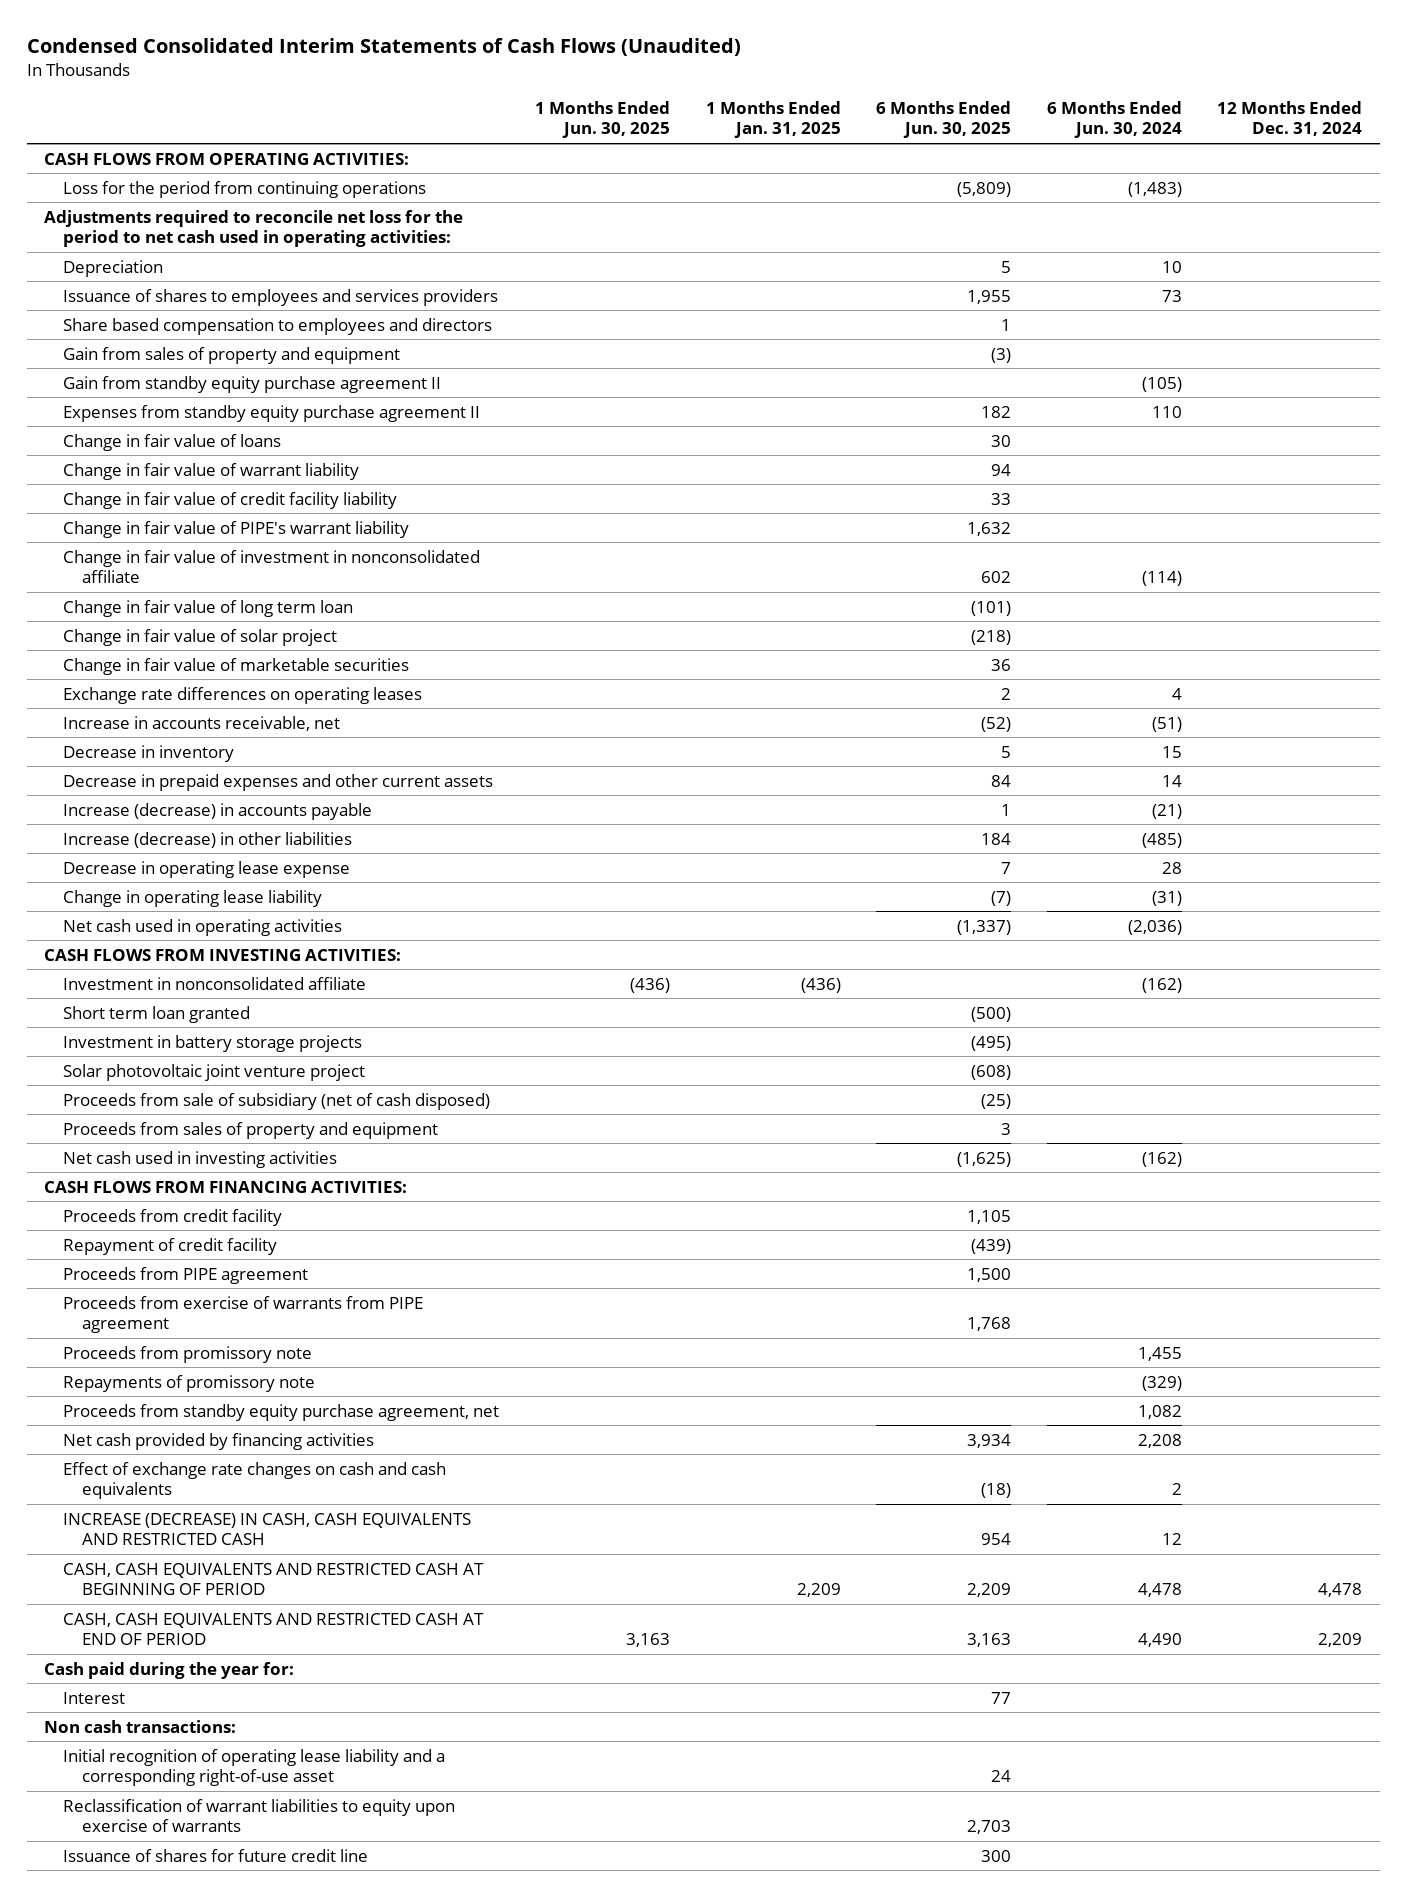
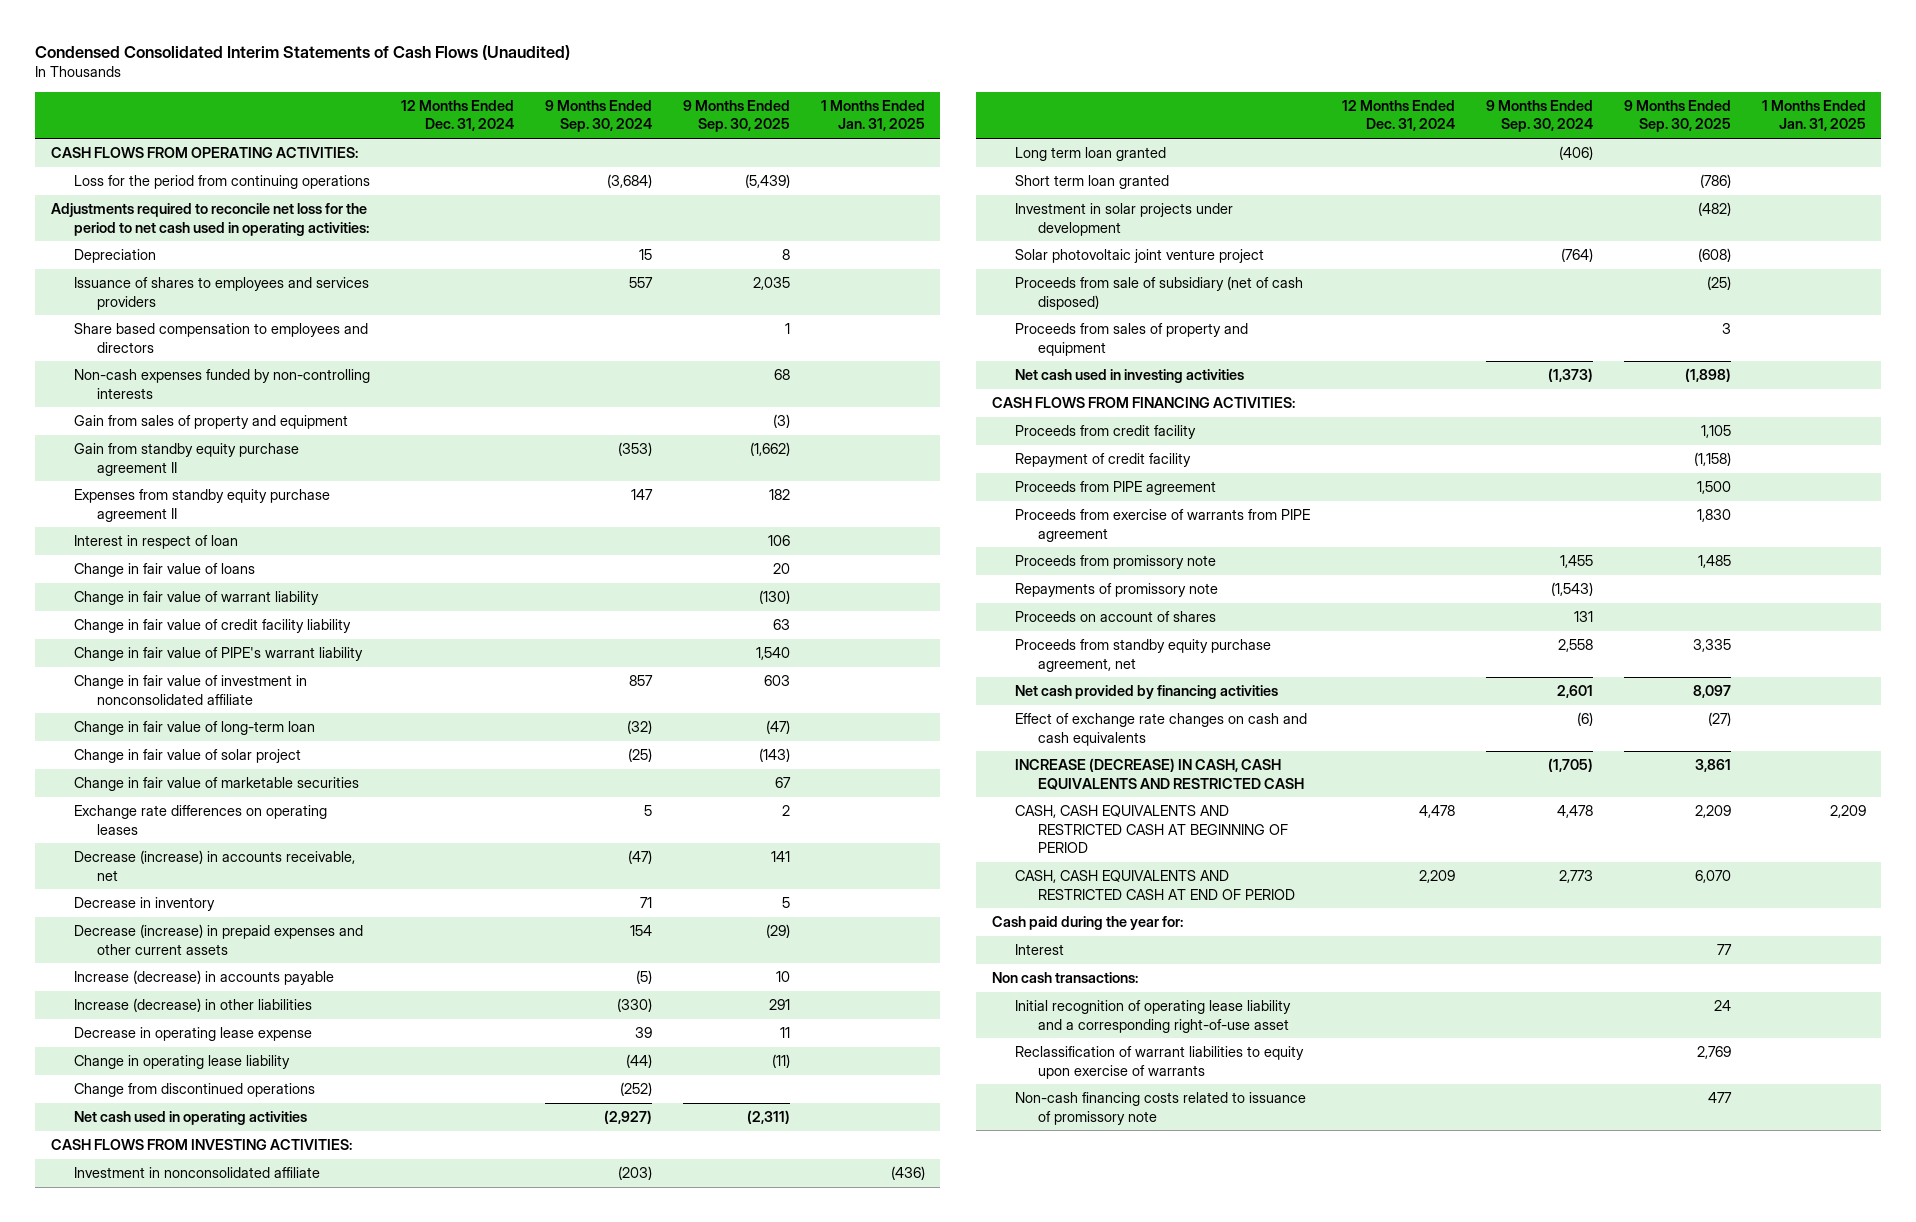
- | 1 Months Ended Jun. 30, 2025 | 1 Months Ended Jan. 31, 2025 | 6 Months Ended Jun. 30, 2025 | 6 Months Ended Jun. 30, 2024 | 12 Months Ended Dec. 31, 2024
+ | 12 Months Ended Dec. 31, 2024 | 9 Months Ended Sep. 30, 2024 | 9 Months Ended Sep. 30, 2025 | 1 Months Ended Jan. 31, 2025
+ Non-cash expenses funded by non-controlling interests | | | 68 |
+ Interest in respect of loan | | | 106 |
- Change in fair value of long term loan | | | (101) | |
+ Change in fair value of long-term loan | | (32) | (47) |
- Increase in accounts receivable, net | | | (52) | (51) |
+ Decrease (increase) in accounts receivable, net | | (47) | 141 |
- Decrease in prepaid expenses and other current assets | | | 84 | 14 |
+ Decrease (increase) in prepaid expenses and other current assets | | 154 | (29) |
+ Change from discontinued operations | | (252) | |
+ Long term loan granted | | (406) | |
- Investment in battery storage projects | | | (495) | |
+ Investment in solar projects under development | | | (482) |
+ Proceeds on account of shares | | 131 | |
- Issuance of shares for future credit line | | | 300 | |
+ Non-cash financing costs related to issuance of promissory note | | | 477 |

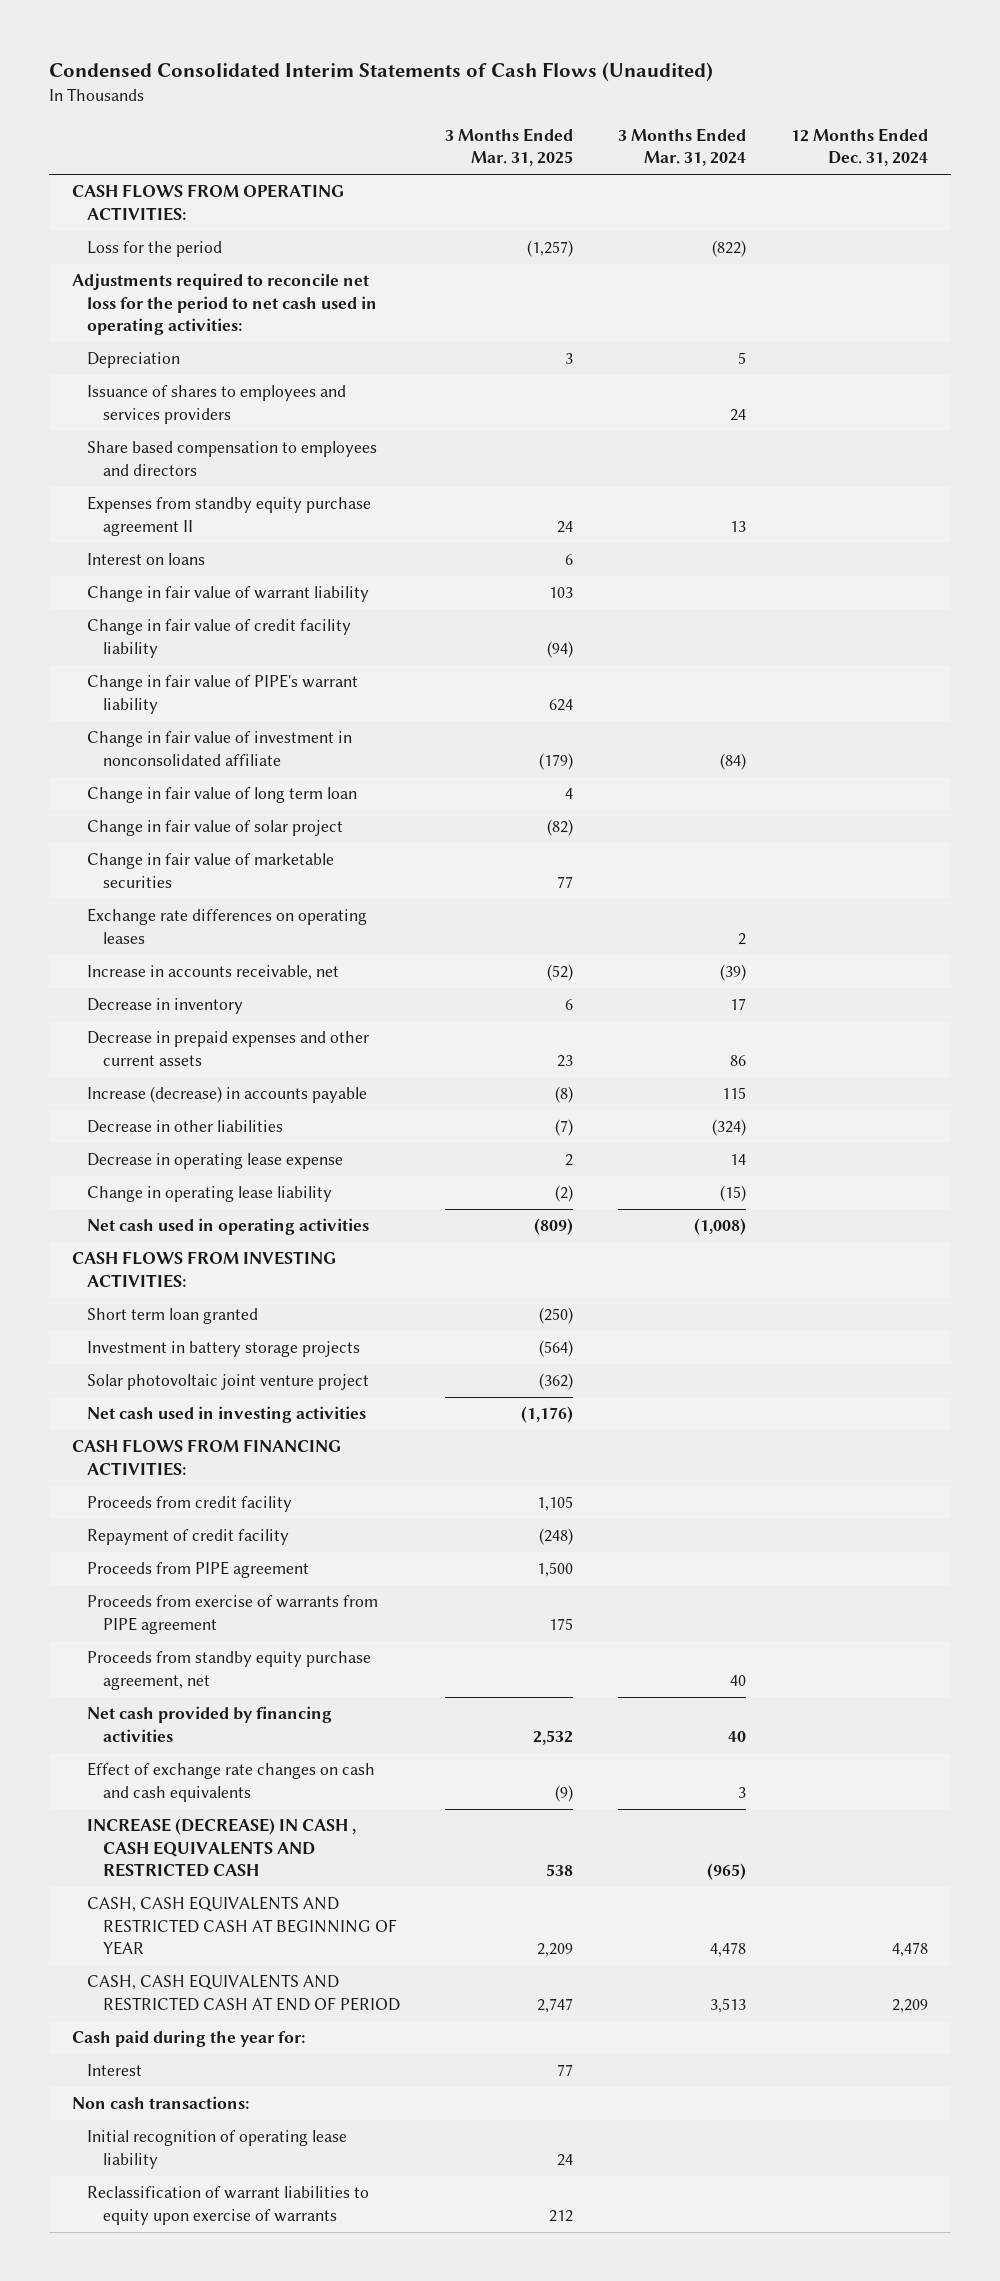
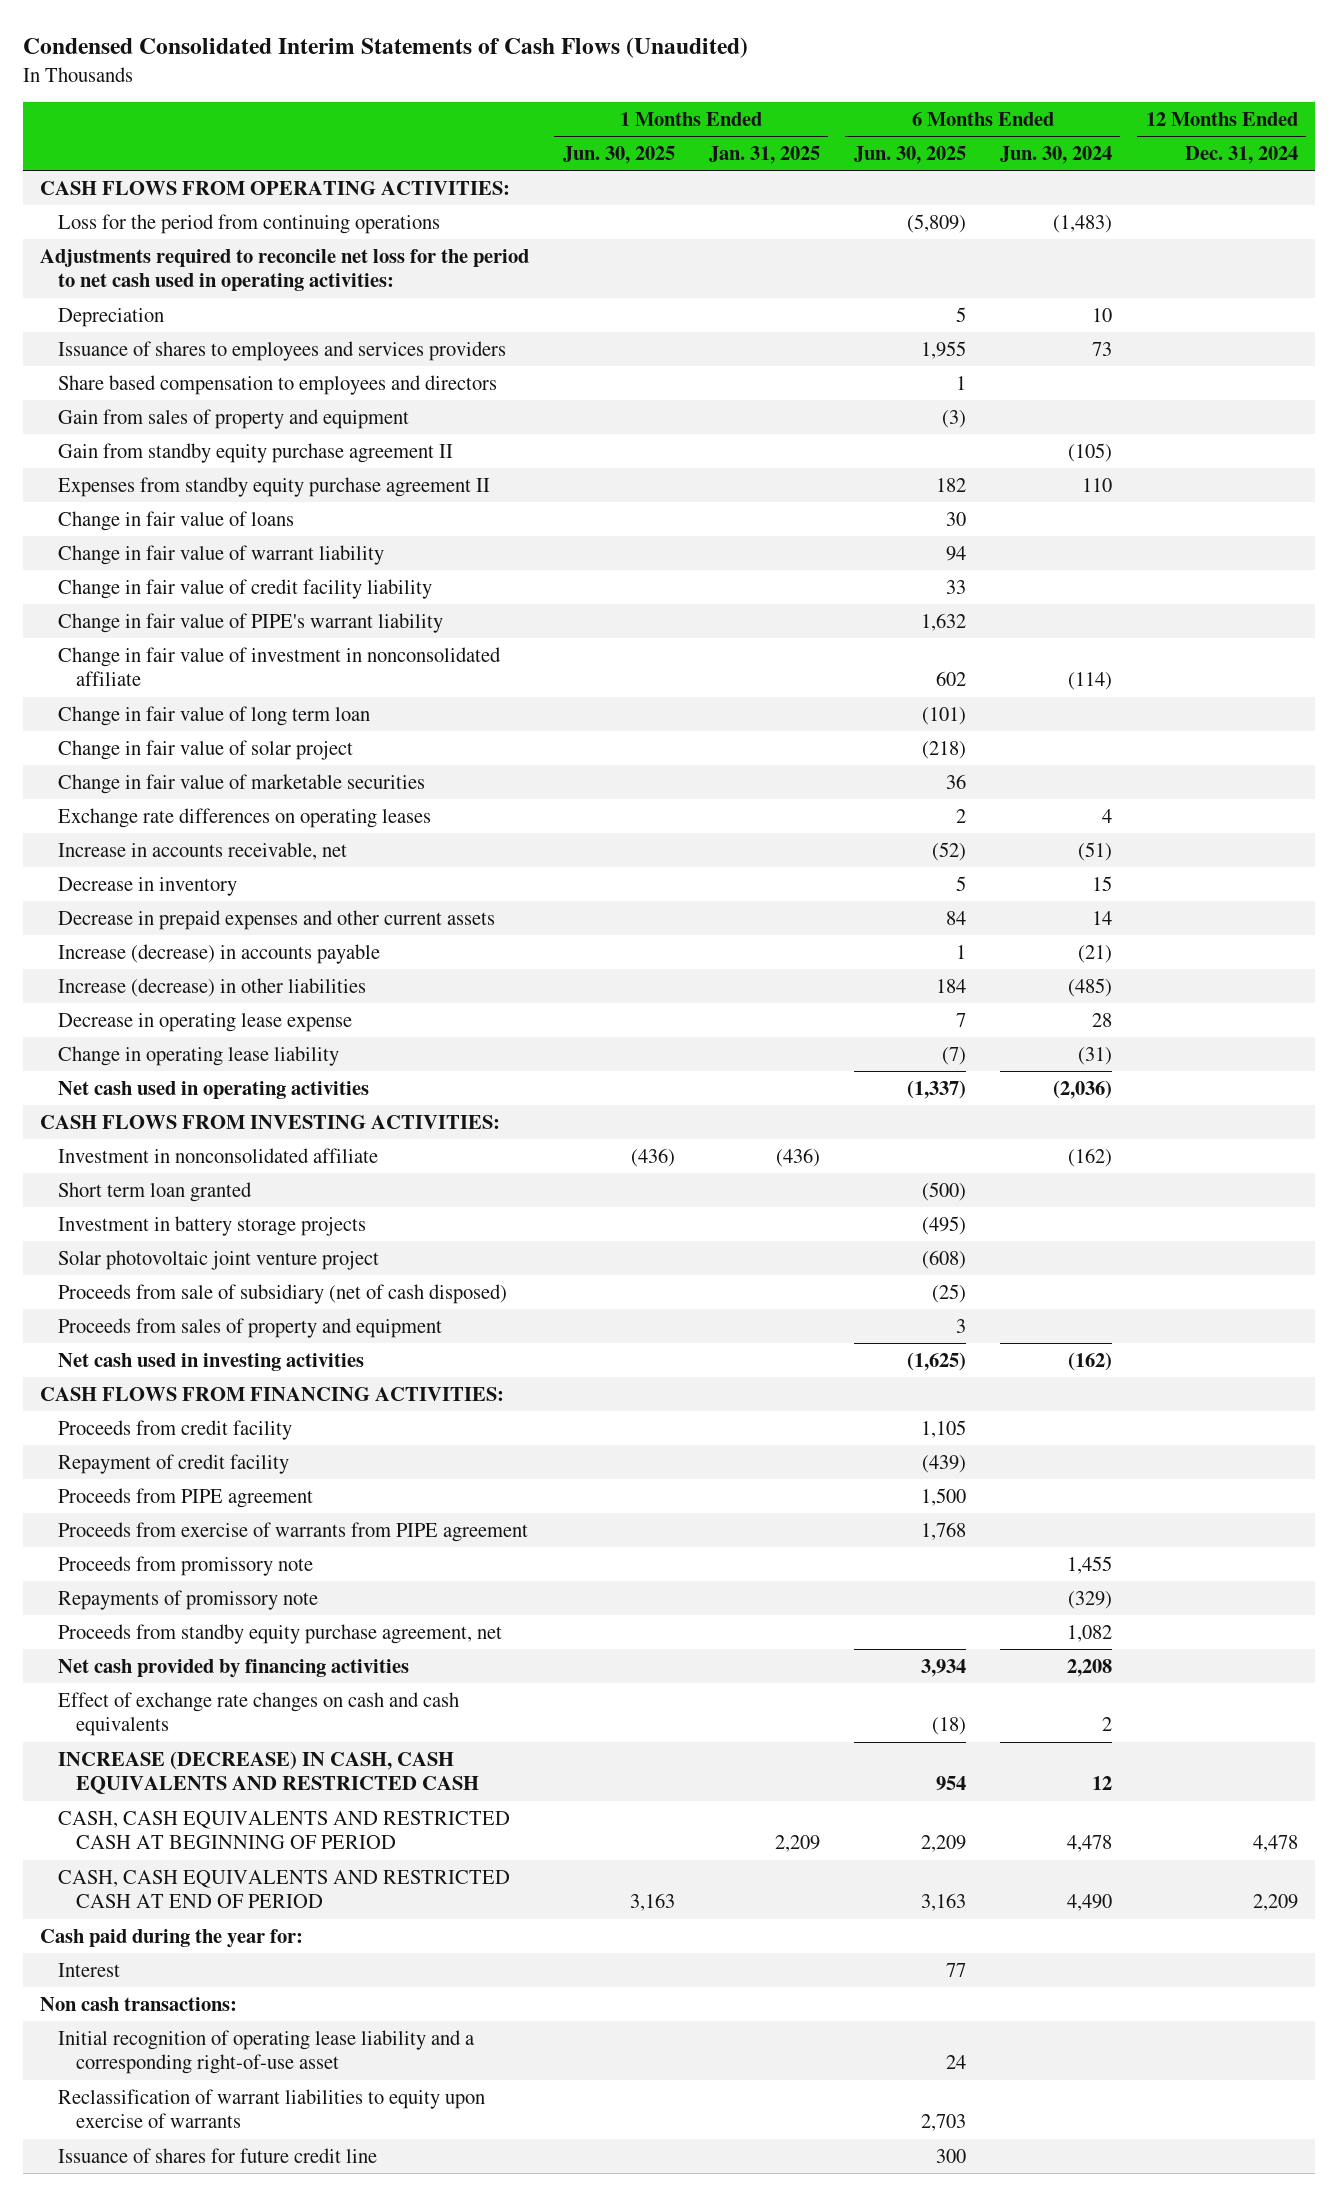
- | 3 Months Ended Mar. 31, 2025 | 3 Months Ended Mar. 31, 2024 | 12 Months Ended Dec. 31, 2024
+ | 1 Months Ended Jun. 30, 2025 | 1 Months Ended Jan. 31, 2025 | 6 Months Ended Jun. 30, 2025 | 6 Months Ended Jun. 30, 2024 | 12 Months Ended Dec. 31, 2024
- Loss for the period | (1,257) | (822) |
+ Loss for the period from continuing operations | | | (5,809) | (1,483) |
+ Gain from sales of property and equipment | | | (3) | |
+ Gain from standby equity purchase agreement II | | | | (105) |
- Interest on loans | 6 | |
+ Change in fair value of loans | | | 30 | |
- Decrease in other liabilities | (7) | (324) |
+ Increase (decrease) in other liabilities | | | 184 | (485) |
+ Investment in nonconsolidated affiliate | (436) | (436) | | (162) |
+ Proceeds from sale of subsidiary (net of cash disposed) | | | (25) | |
+ Proceeds from sales of property and equipment | | | 3 | |
+ Proceeds from promissory note | | | | 1,455 |
+ Repayments of promissory note | | | | (329) |
- INCREASE (DECREASE) IN CASH , CASH EQUIVALENTS AND RESTRICTED CASH | 538 | (965) |
- CASH, CASH EQUIVALENTS AND RESTRICTED CASH AT BEGINNING OF YEAR | 2,209 | 4,478 | 4,478
+ INCREASE (DECREASE) IN CASH, CASH EQUIVALENTS AND RESTRICTED CASH | | | 954 | 12 |
+ CASH, CASH EQUIVALENTS AND RESTRICTED CASH AT BEGINNING OF PERIOD | | 2,209 | 2,209 | 4,478 | 4,478
- Initial recognition of operating lease liability | 24 | |
+ Initial recognition of operating lease liability and a corresponding right-of-use asset | | | 24 | |
+ Issuance of shares for future credit line | | | 300 | |

